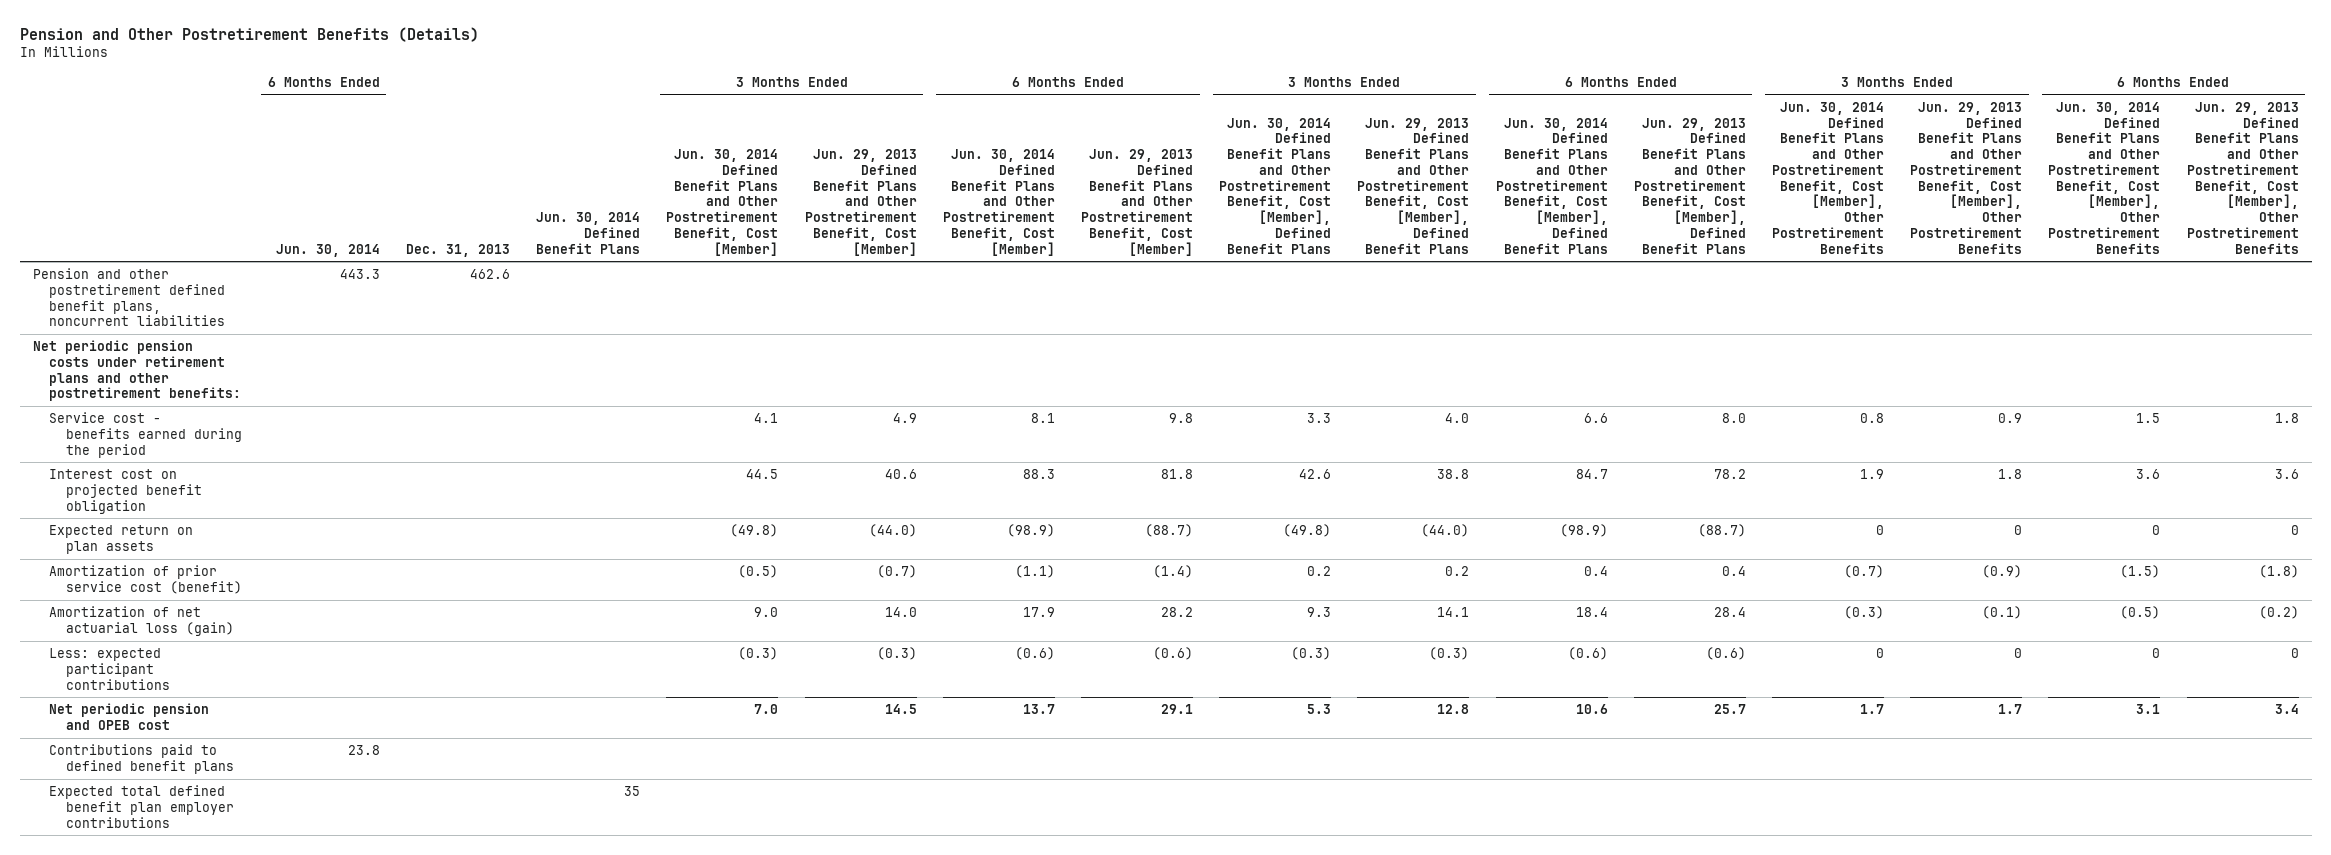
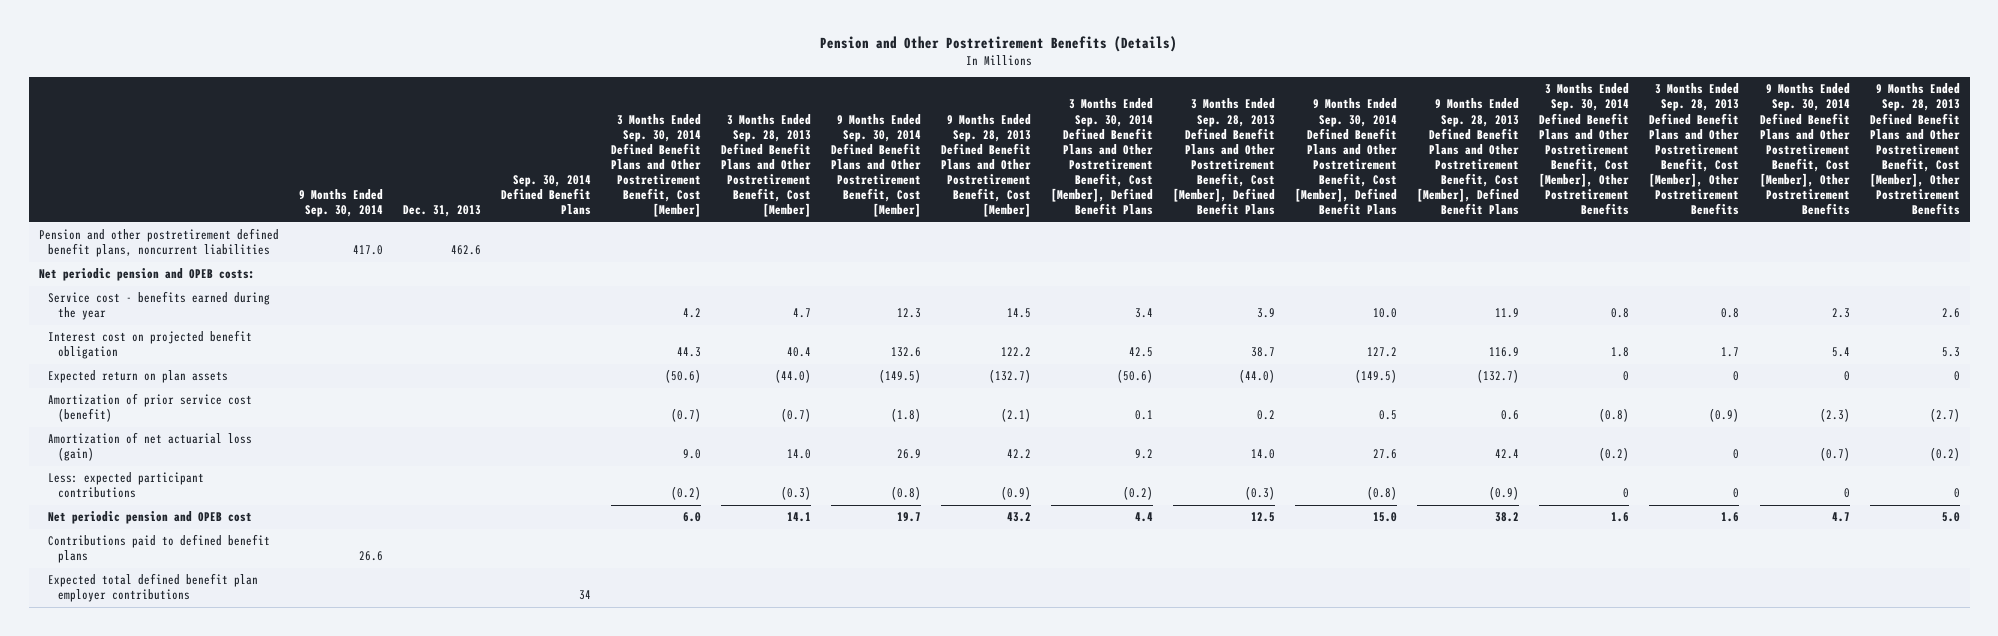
- | 6 Months Ended Jun. 30, 2014 | Dec. 31, 2013 | Jun. 30, 2014 Defined Benefit Plans | 3 Months Ended Jun. 30, 2014 Defined Benefit Plans and Other Postretirement Benefit, Cost [Member] | 3 Months Ended Jun. 29, 2013 Defined Benefit Plans and Other Postretirement Benefit, Cost [Member] | 6 Months Ended Jun. 30, 2014 Defined Benefit Plans and Other Postretirement Benefit, Cost [Member] | 6 Months Ended Jun. 29, 2013 Defined Benefit Plans and Other Postretirement Benefit, Cost [Member] | 3 Months Ended Jun. 30, 2014 Defined Benefit Plans and Other Postretirement Benefit, Cost [Member], Defined Benefit Plans | 3 Months Ended Jun. 29, 2013 Defined Benefit Plans and Other Postretirement Benefit, Cost [Member], Defined Benefit Plans | 6 Months Ended Jun. 30, 2014 Defined Benefit Plans and Other Postretirement Benefit, Cost [Member], Defined Benefit Plans | 6 Months Ended Jun. 29, 2013 Defined Benefit Plans and Other Postretirement Benefit, Cost [Member], Defined Benefit Plans | 3 Months Ended Jun. 30, 2014 Defined Benefit Plans and Other Postretirement Benefit, Cost [Member], Other Postretirement Benefits | 3 Months Ended Jun. 29, 2013 Defined Benefit Plans and Other Postretirement Benefit, Cost [Member], Other Postretirement Benefits | 6 Months Ended Jun. 30, 2014 Defined Benefit Plans and Other Postretirement Benefit, Cost [Member], Other Postretirement Benefits | 6 Months Ended Jun. 29, 2013 Defined Benefit Plans and Other Postretirement Benefit, Cost [Member], Other Postretirement Benefits
+ | 9 Months Ended Sep. 30, 2014 | Dec. 31, 2013 | Sep. 30, 2014 Defined Benefit Plans | 3 Months Ended Sep. 30, 2014 Defined Benefit Plans and Other Postretirement Benefit, Cost [Member] | 3 Months Ended Sep. 28, 2013 Defined Benefit Plans and Other Postretirement Benefit, Cost [Member] | 9 Months Ended Sep. 30, 2014 Defined Benefit Plans and Other Postretirement Benefit, Cost [Member] | 9 Months Ended Sep. 28, 2013 Defined Benefit Plans and Other Postretirement Benefit, Cost [Member] | 3 Months Ended Sep. 30, 2014 Defined Benefit Plans and Other Postretirement Benefit, Cost [Member], Defined Benefit Plans | 3 Months Ended Sep. 28, 2013 Defined Benefit Plans and Other Postretirement Benefit, Cost [Member], Defined Benefit Plans | 9 Months Ended Sep. 30, 2014 Defined Benefit Plans and Other Postretirement Benefit, Cost [Member], Defined Benefit Plans | 9 Months Ended Sep. 28, 2013 Defined Benefit Plans and Other Postretirement Benefit, Cost [Member], Defined Benefit Plans | 3 Months Ended Sep. 30, 2014 Defined Benefit Plans and Other Postretirement Benefit, Cost [Member], Other Postretirement Benefits | 3 Months Ended Sep. 28, 2013 Defined Benefit Plans and Other Postretirement Benefit, Cost [Member], Other Postretirement Benefits | 9 Months Ended Sep. 30, 2014 Defined Benefit Plans and Other Postretirement Benefit, Cost [Member], Other Postretirement Benefits | 9 Months Ended Sep. 28, 2013 Defined Benefit Plans and Other Postretirement Benefit, Cost [Member], Other Postretirement Benefits
- Net periodic pension costs under retirement plans and other postretirement benefits:
- Service cost - benefits earned during the period | | | | 4.1 | 4.9 | 8.1 | 9.8 | 3.3 | 4.0 | 6.6 | 8.0 | 0.8 | 0.9 | 1.5 | 1.8
+ Net periodic pension and OPEB costs:
+ Service cost - benefits earned during the year | | | | 4.2 | 4.7 | 12.3 | 14.5 | 3.4 | 3.9 | 10.0 | 11.9 | 0.8 | 0.8 | 2.3 | 2.6

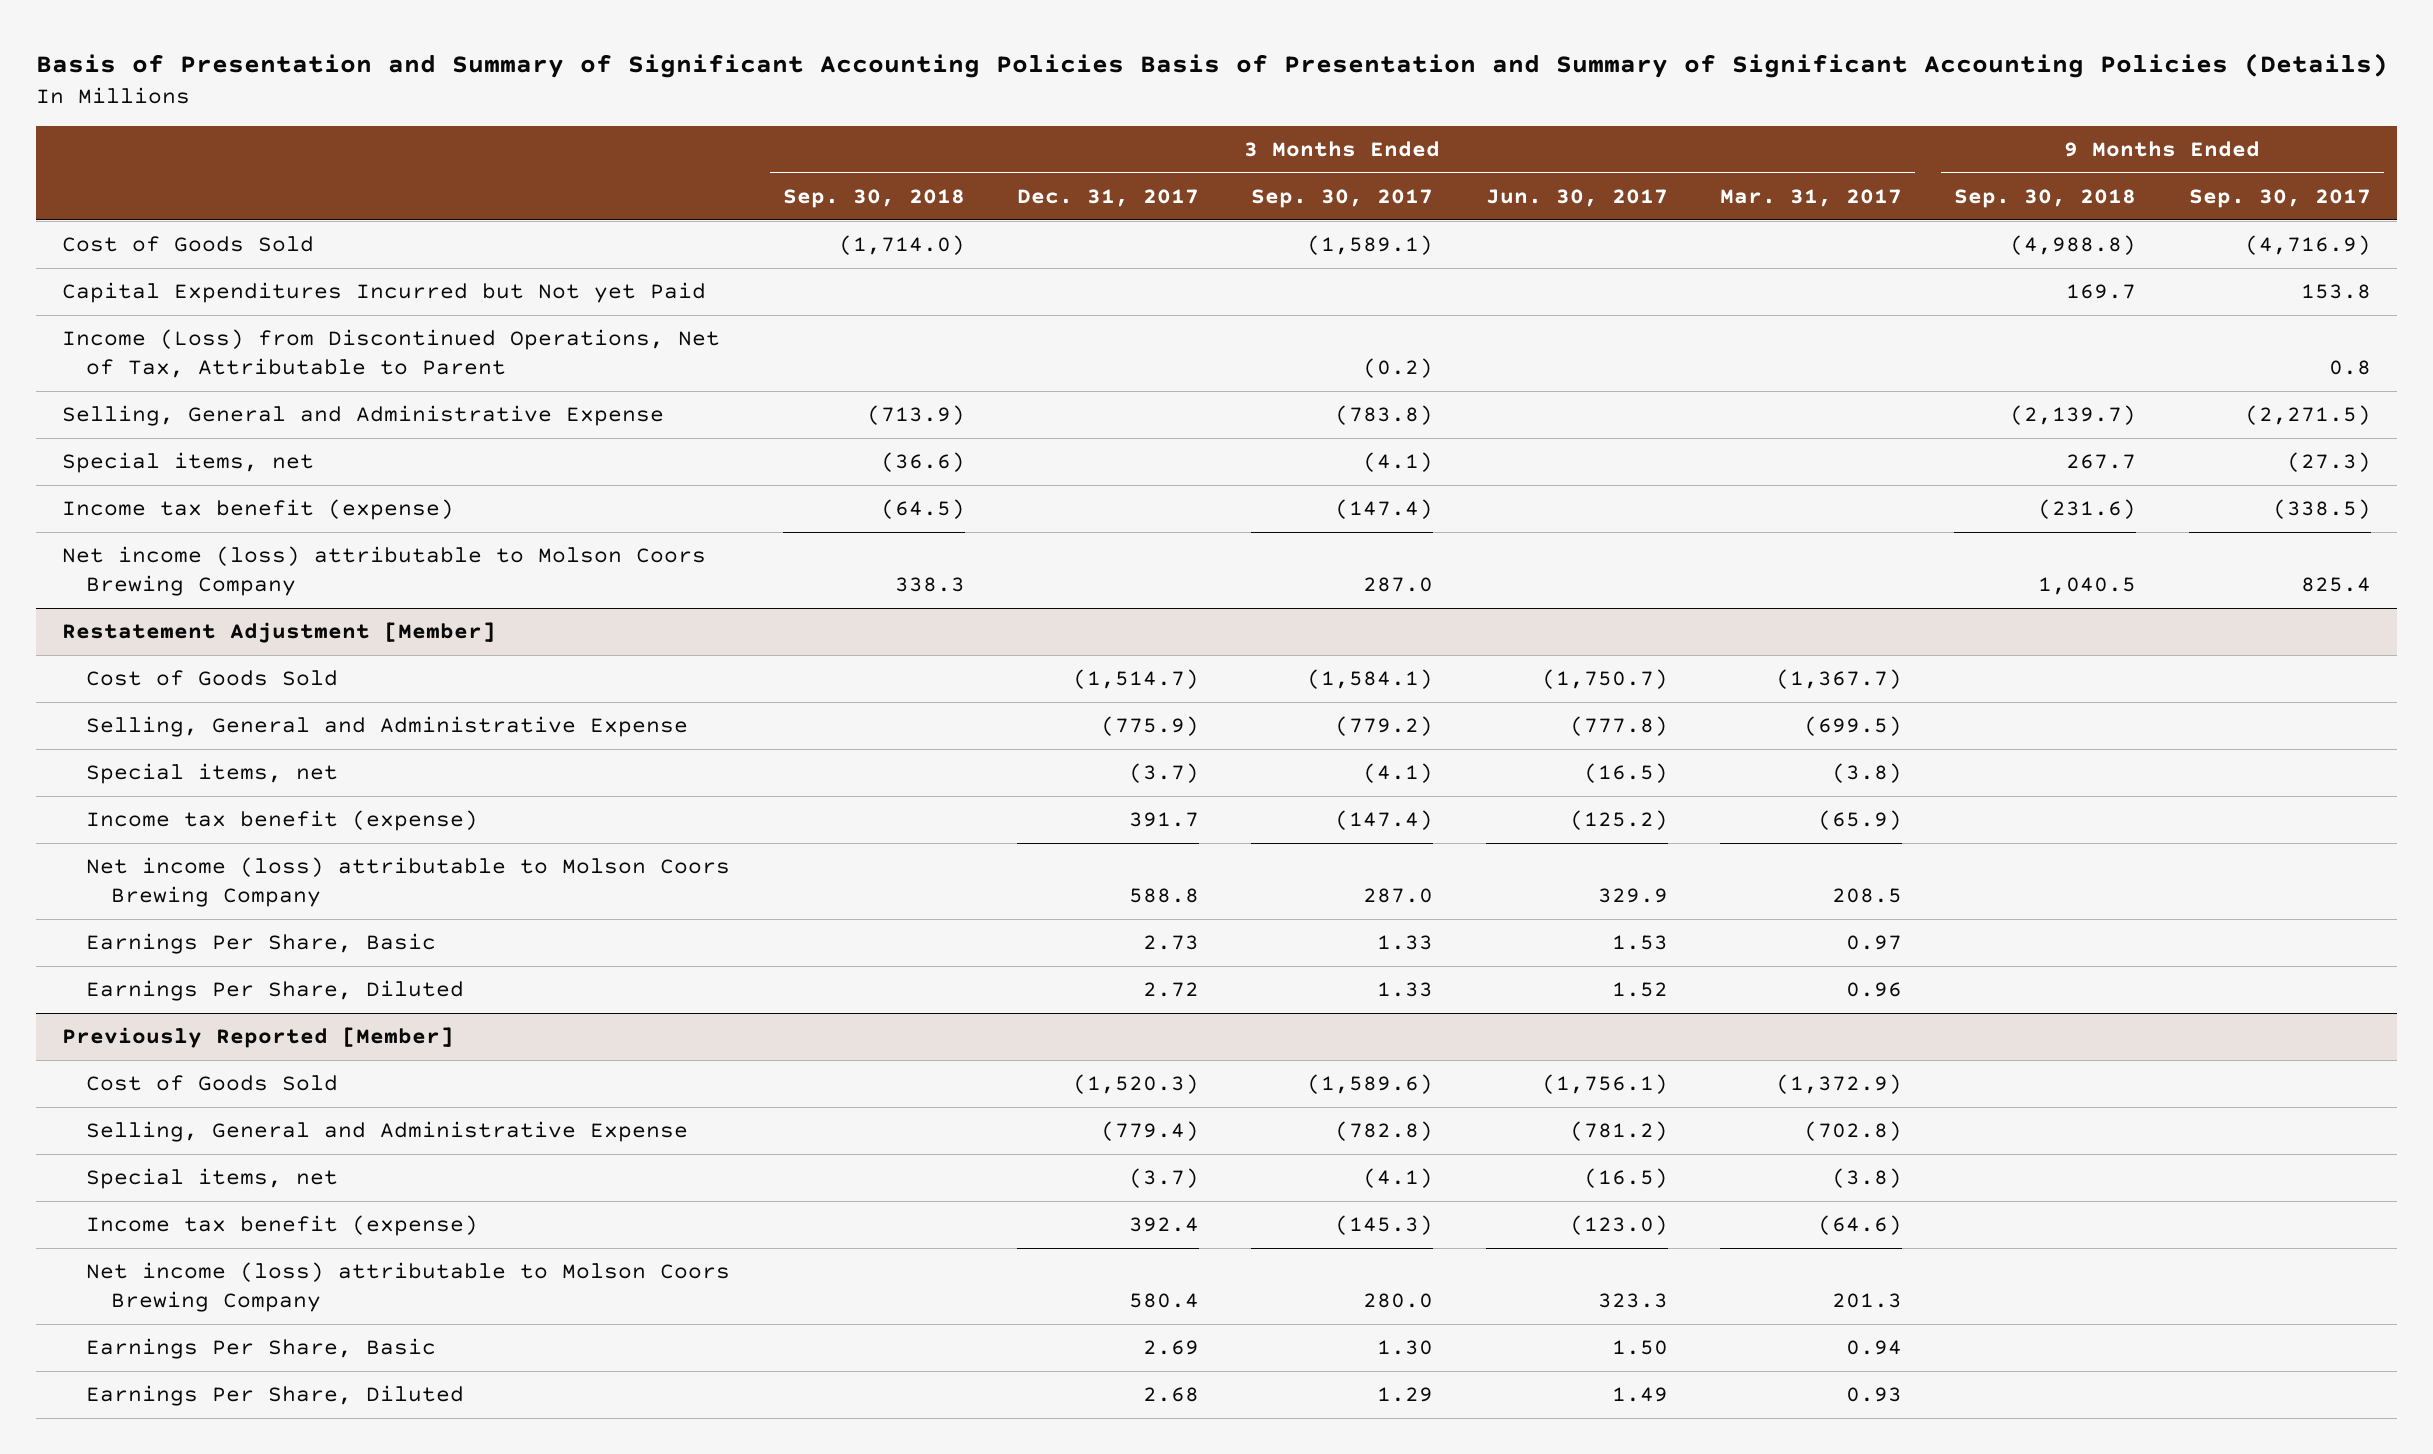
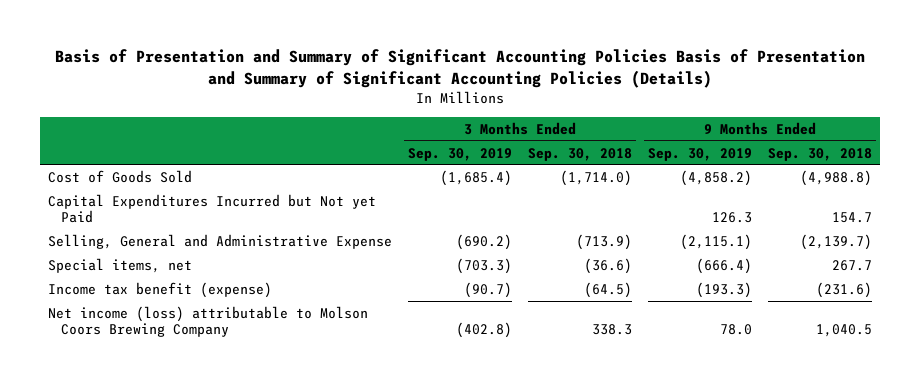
- | 3 Months Ended Sep. 30, 2018 | 3 Months Ended Dec. 31, 2017 | 3 Months Ended Sep. 30, 2017 | 3 Months Ended Jun. 30, 2017 | 3 Months Ended Mar. 31, 2017 | 9 Months Ended Sep. 30, 2018 | 9 Months Ended Sep. 30, 2017
+ | 3 Months Ended Sep. 30, 2019 | 3 Months Ended Sep. 30, 2018 | 9 Months Ended Sep. 30, 2019 | 9 Months Ended Sep. 30, 2018
- Capital Expenditures Incurred but Not yet Paid | | | | | | 169.7 | 153.8
- Income (Loss) from Discontinued Operations, Net of Tax, Attributable to Parent | | | (0.2) | | | | 0.8
+ Capital Expenditures Incurred but Not yet Paid | | | 126.3 | 154.7
- Restatement Adjustment [Member]
- Cost of Goods Sold | | (1,514.7) | (1,584.1) | (1,750.7) | (1,367.7) | |
- Selling, General and Administrative Expense | | (775.9) | (779.2) | (777.8) | (699.5) | |
- Special items, net | | (3.7) | (4.1) | (16.5) | (3.8) | |
- Income tax benefit (expense) | | 391.7 | (147.4) | (125.2) | (65.9) | |
- Net income (loss) attributable to Molson Coors Brewing Company | | 588.8 | 287.0 | 329.9 | 208.5 | |
- Earnings Per Share, Basic | | 2.73 | 1.33 | 1.53 | 0.97 | |
- Earnings Per Share, Diluted | | 2.72 | 1.33 | 1.52 | 0.96 | |
- Previously Reported [Member]
- Cost of Goods Sold | | (1,520.3) | (1,589.6) | (1,756.1) | (1,372.9) | |
- Selling, General and Administrative Expense | | (779.4) | (782.8) | (781.2) | (702.8) | |
- Special items, net | | (3.7) | (4.1) | (16.5) | (3.8) | |
- Income tax benefit (expense) | | 392.4 | (145.3) | (123.0) | (64.6) | |
- Net income (loss) attributable to Molson Coors Brewing Company | | 580.4 | 280.0 | 323.3 | 201.3 | |
- Earnings Per Share, Basic | | 2.69 | 1.30 | 1.50 | 0.94 | |
- Earnings Per Share, Diluted | | 2.68 | 1.29 | 1.49 | 0.93 | |

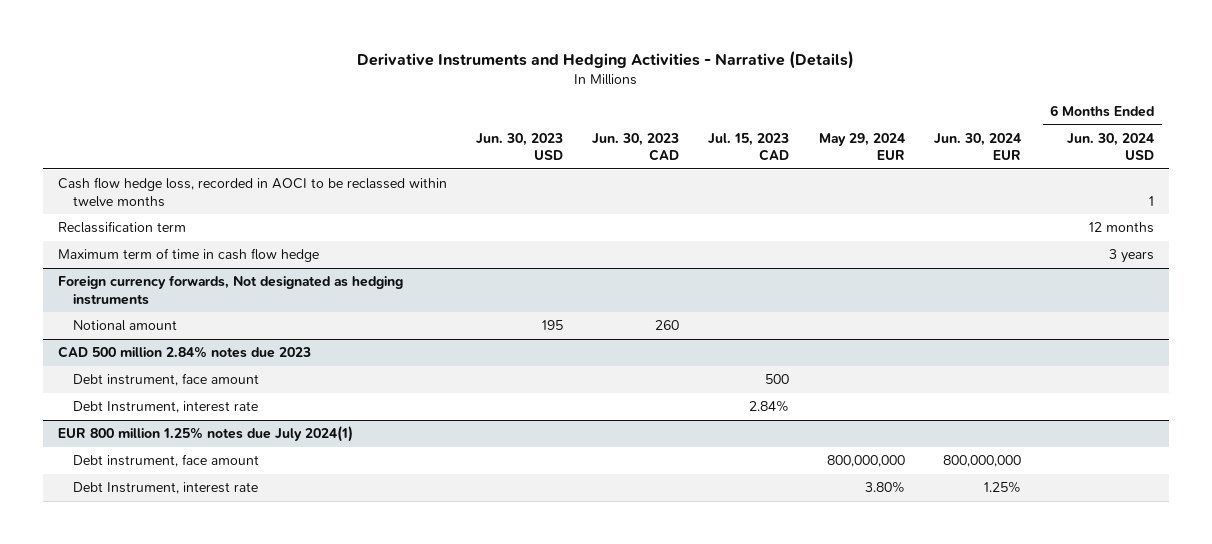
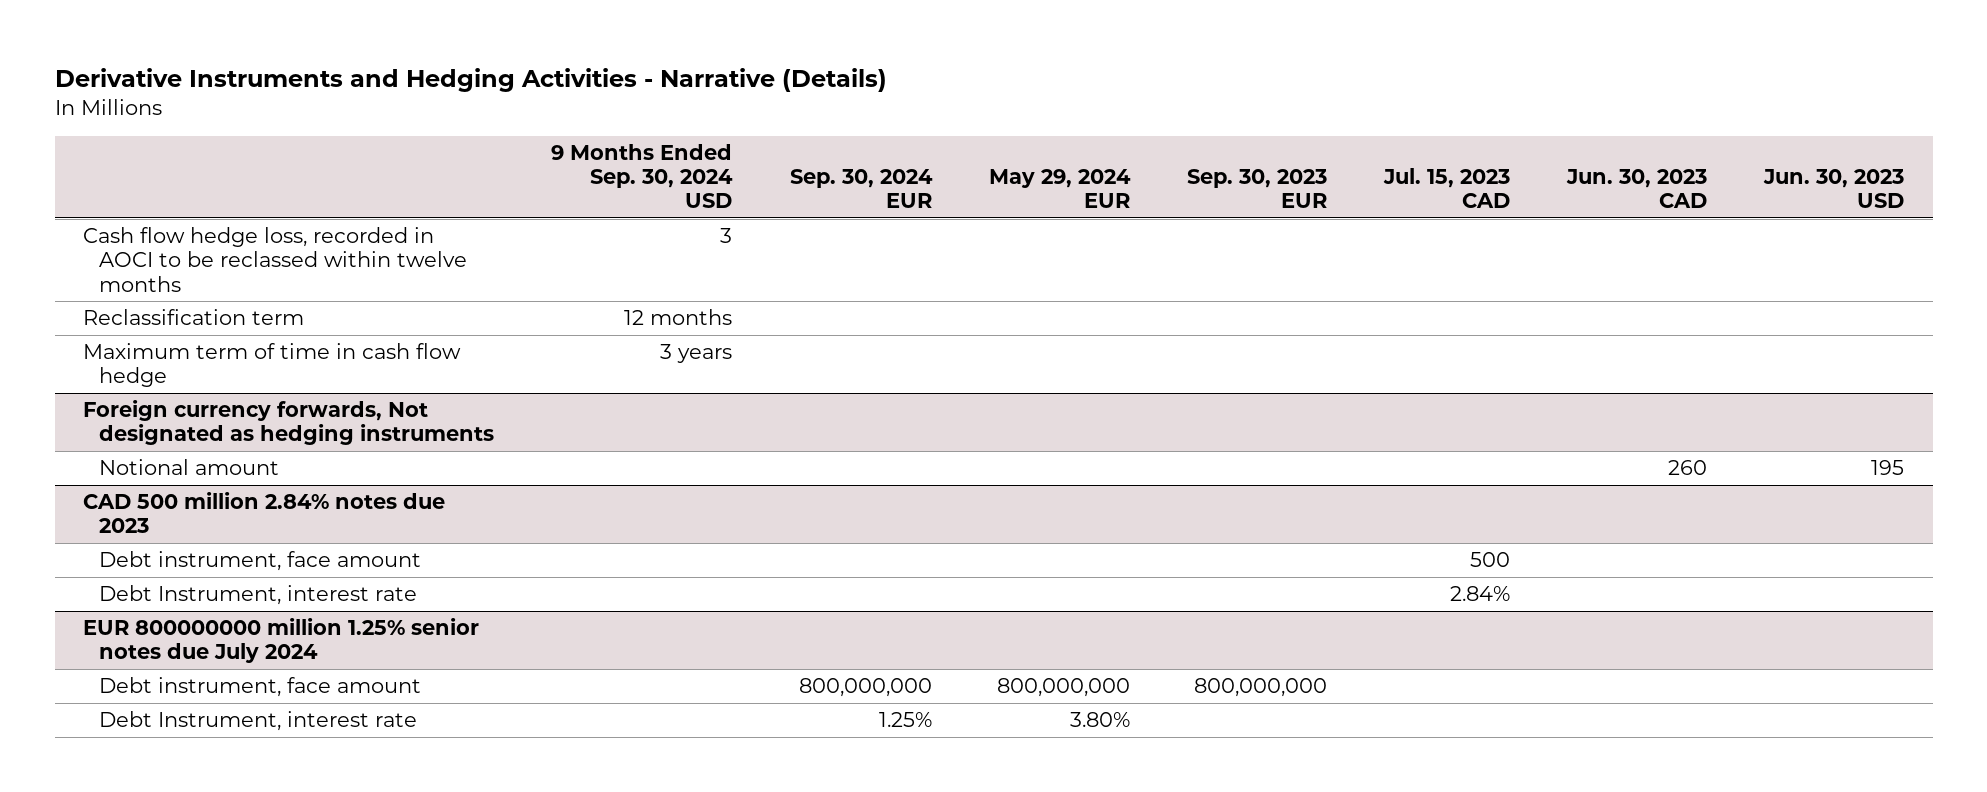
- | Jun. 30, 2023 USD | Jun. 30, 2023 CAD | Jul. 15, 2023 CAD | May 29, 2024 EUR | Jun. 30, 2024 EUR | 6 Months Ended Jun. 30, 2024 USD
+ | 9 Months Ended Sep. 30, 2024 USD | Sep. 30, 2024 EUR | May 29, 2024 EUR | Sep. 30, 2023 EUR | Jul. 15, 2023 CAD | Jun. 30, 2023 CAD | Jun. 30, 2023 USD
- EUR 800 million 1.25% notes due July 2024(1)
+ EUR 800000000 million 1.25% senior notes due July 2024

